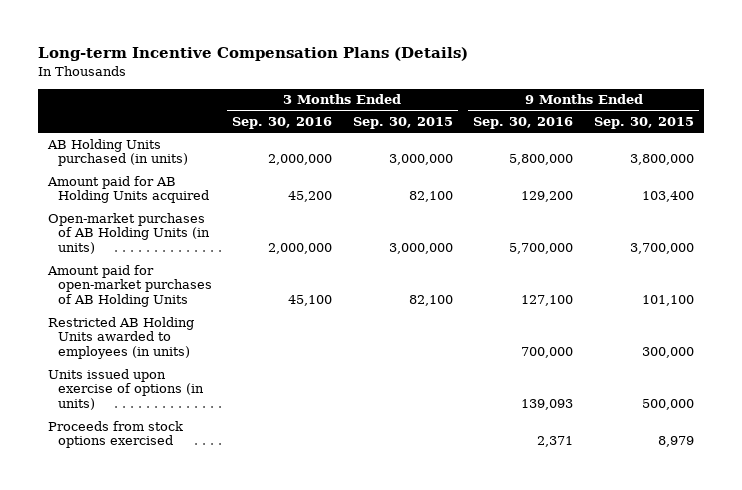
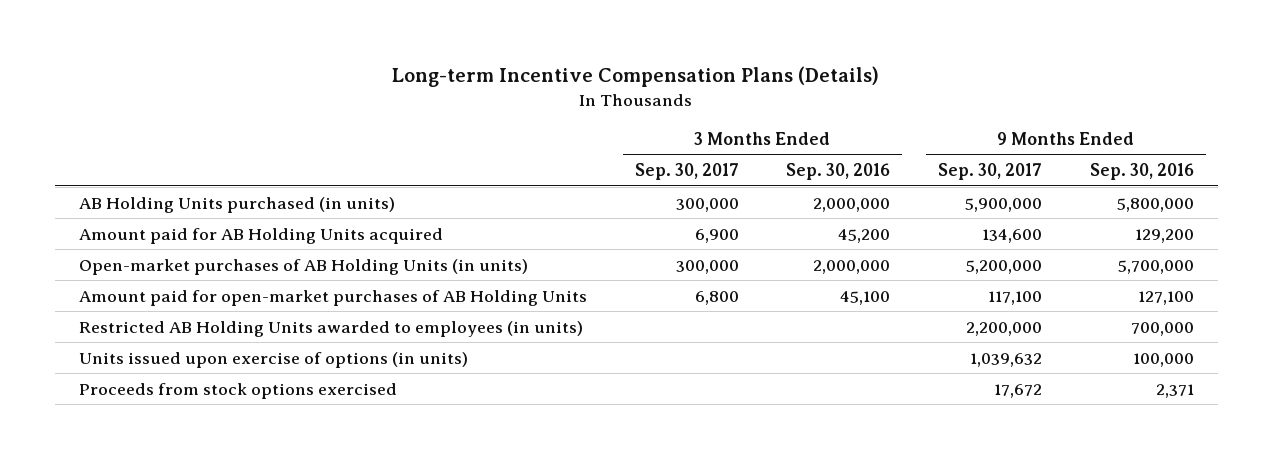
- | 3 Months Ended Sep. 30, 2016 | 3 Months Ended Sep. 30, 2015 | 9 Months Ended Sep. 30, 2016 | 9 Months Ended Sep. 30, 2015
+ | 3 Months Ended Sep. 30, 2017 | 3 Months Ended Sep. 30, 2016 | 9 Months Ended Sep. 30, 2017 | 9 Months Ended Sep. 30, 2016
- Units issued upon exercise of options (in units) | | | 139,093 | 500,000
+ Units issued upon exercise of options (in units) | | | 1,039,632 | 100,000

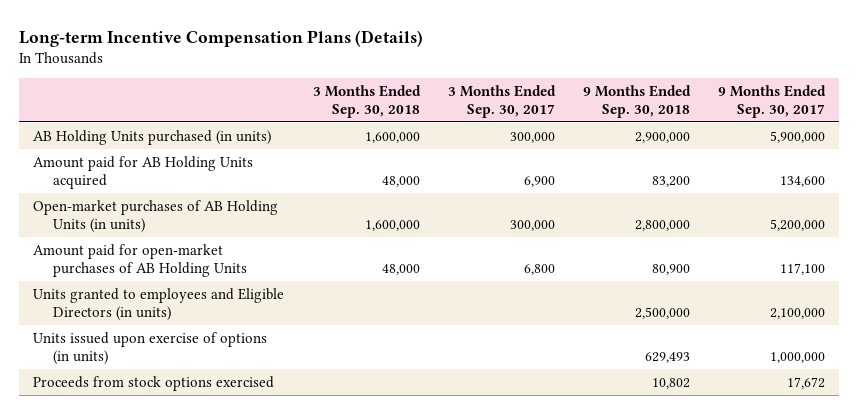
- | 3 Months Ended Sep. 30, 2017 | 3 Months Ended Sep. 30, 2016 | 9 Months Ended Sep. 30, 2017 | 9 Months Ended Sep. 30, 2016
+ | 3 Months Ended Sep. 30, 2018 | 3 Months Ended Sep. 30, 2017 | 9 Months Ended Sep. 30, 2018 | 9 Months Ended Sep. 30, 2017
- Restricted AB Holding Units awarded to employees (in units) | | | 2,200,000 | 700,000
- Units issued upon exercise of options (in units) | | | 1,039,632 | 100,000
+ Units granted to employees and Eligible Directors (in units) | | | 2,500,000 | 2,100,000
+ Units issued upon exercise of options (in units) | | | 629,493 | 1,000,000

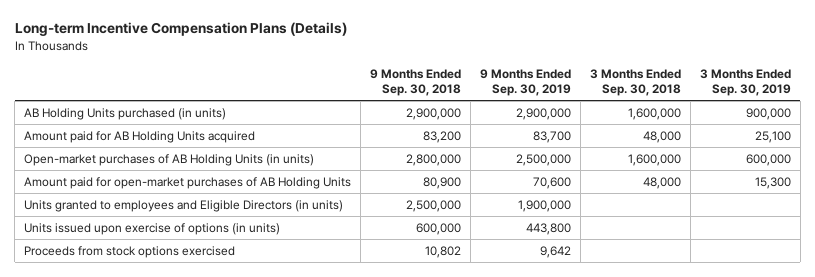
- | 3 Months Ended Sep. 30, 2018 | 3 Months Ended Sep. 30, 2017 | 9 Months Ended Sep. 30, 2018 | 9 Months Ended Sep. 30, 2017
+ | 9 Months Ended Sep. 30, 2018 | 9 Months Ended Sep. 30, 2019 | 3 Months Ended Sep. 30, 2018 | 3 Months Ended Sep. 30, 2019
- Units issued upon exercise of options (in units) | | | 629,493 | 1,000,000
+ Units issued upon exercise of options (in units) | 600,000 | 443,800 | |

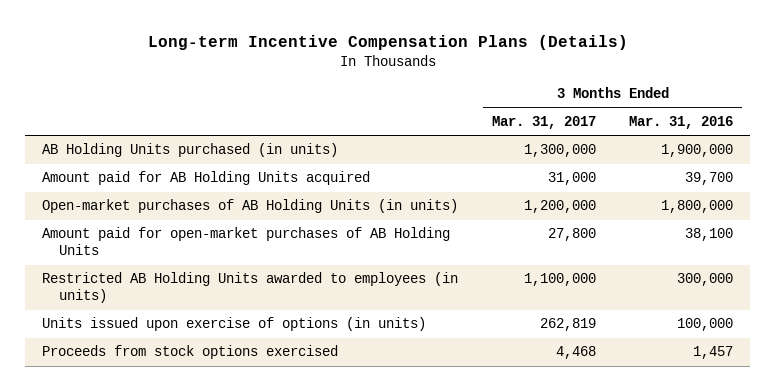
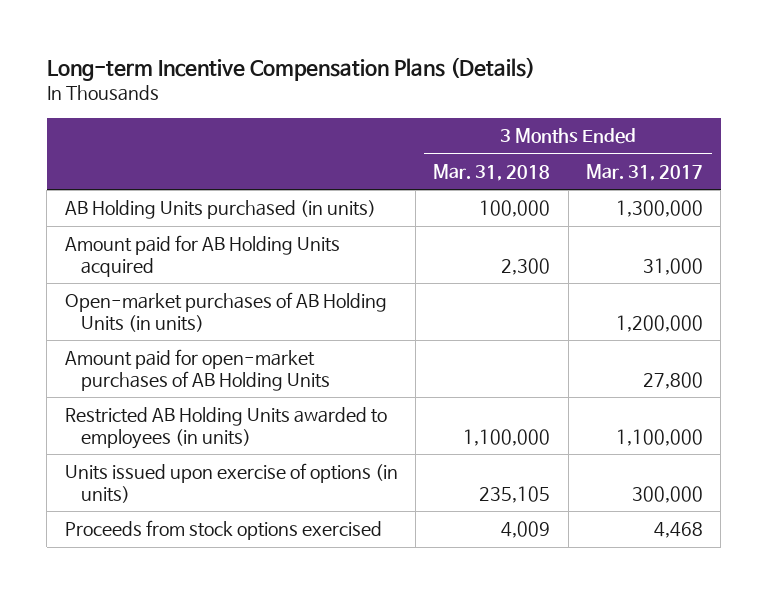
- | 3 Months Ended Mar. 31, 2017 | 3 Months Ended Mar. 31, 2016
+ | 3 Months Ended Mar. 31, 2018 | 3 Months Ended Mar. 31, 2017
- Units issued upon exercise of options (in units) | 262,819 | 100,000
+ Units issued upon exercise of options (in units) | 235,105 | 300,000

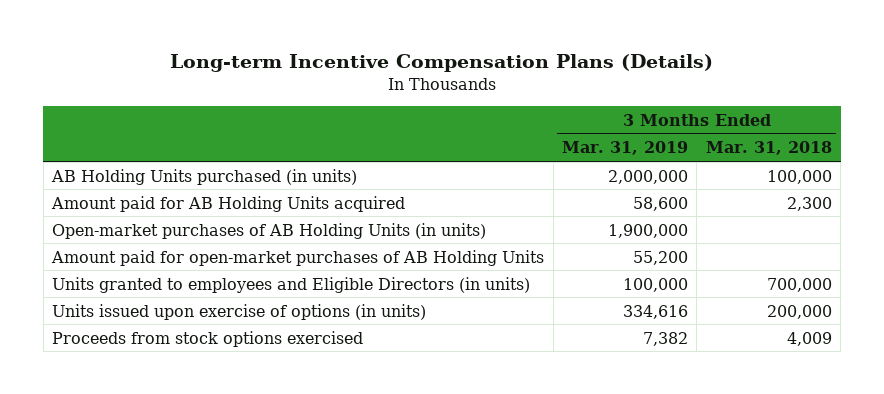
- | 3 Months Ended Mar. 31, 2018 | 3 Months Ended Mar. 31, 2017
+ | 3 Months Ended Mar. 31, 2019 | 3 Months Ended Mar. 31, 2018
- Restricted AB Holding Units awarded to employees (in units) | 1,100,000 | 1,100,000
- Units issued upon exercise of options (in units) | 235,105 | 300,000
+ Units granted to employees and Eligible Directors (in units) | 100,000 | 700,000
+ Units issued upon exercise of options (in units) | 334,616 | 200,000

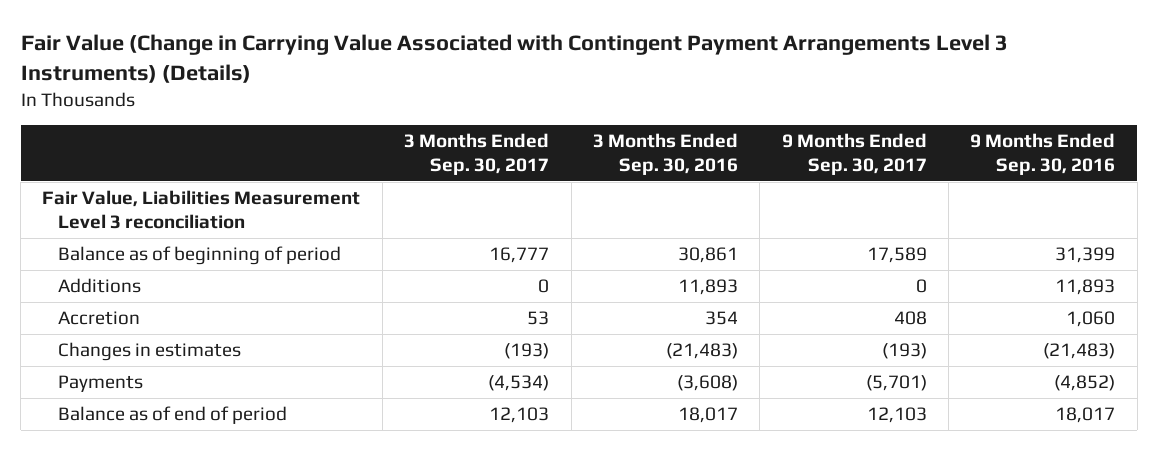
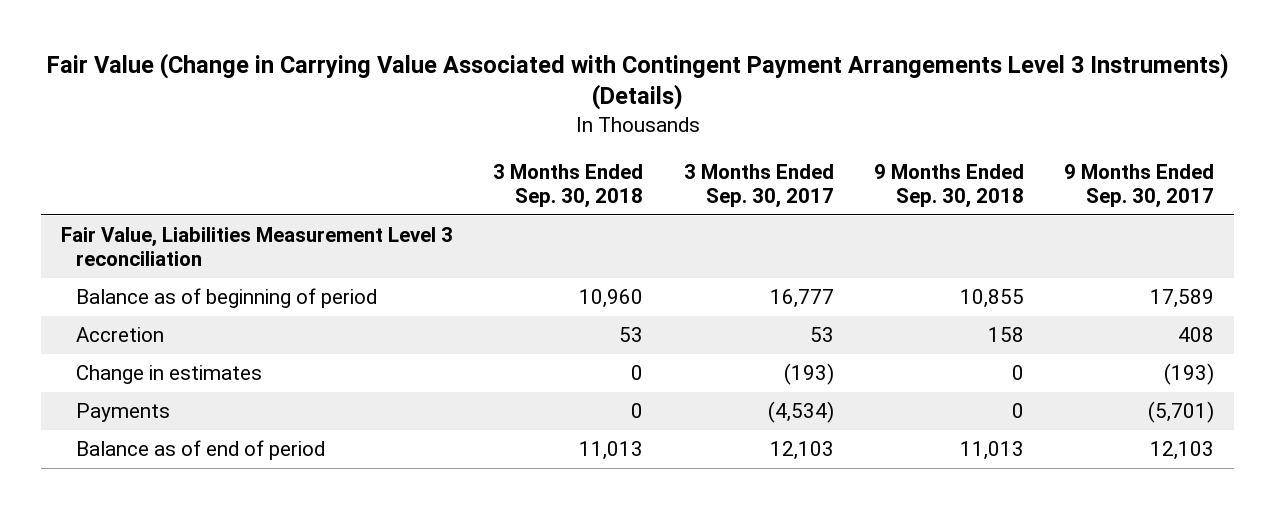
- | 3 Months Ended Sep. 30, 2017 | 3 Months Ended Sep. 30, 2016 | 9 Months Ended Sep. 30, 2017 | 9 Months Ended Sep. 30, 2016
+ | 3 Months Ended Sep. 30, 2018 | 3 Months Ended Sep. 30, 2017 | 9 Months Ended Sep. 30, 2018 | 9 Months Ended Sep. 30, 2017
- Additions | 0 | 11,893 | 0 | 11,893
- Changes in estimates | (193) | (21,483) | (193) | (21,483)
+ Change in estimates | 0 | (193) | 0 | (193)

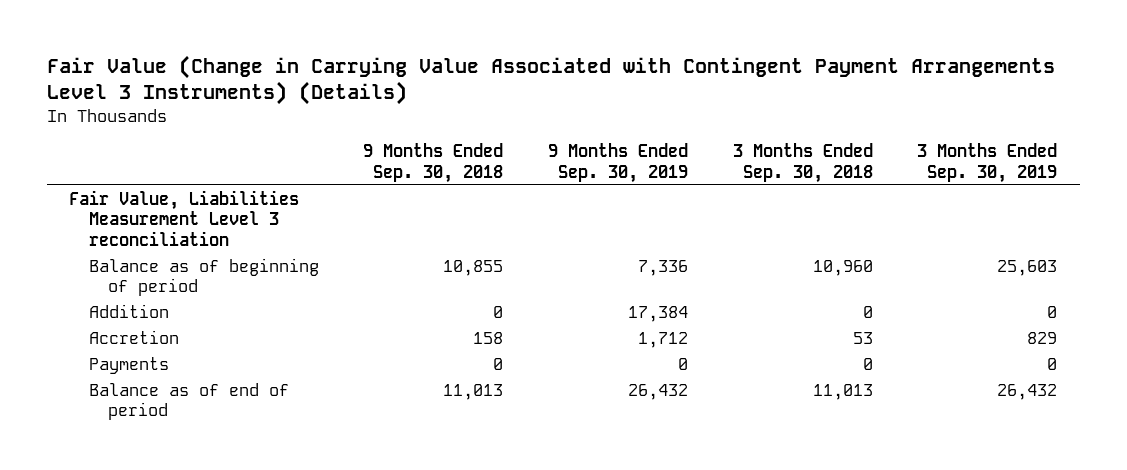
- | 3 Months Ended Sep. 30, 2018 | 3 Months Ended Sep. 30, 2017 | 9 Months Ended Sep. 30, 2018 | 9 Months Ended Sep. 30, 2017
+ | 9 Months Ended Sep. 30, 2018 | 9 Months Ended Sep. 30, 2019 | 3 Months Ended Sep. 30, 2018 | 3 Months Ended Sep. 30, 2019
+ Addition | 0 | 17,384 | 0 | 0
- Change in estimates | 0 | (193) | 0 | (193)

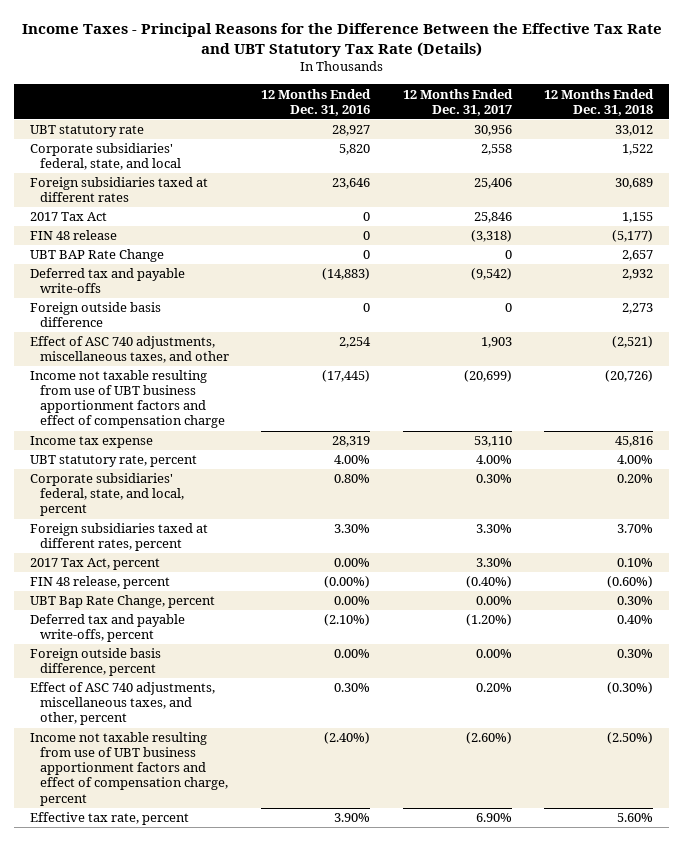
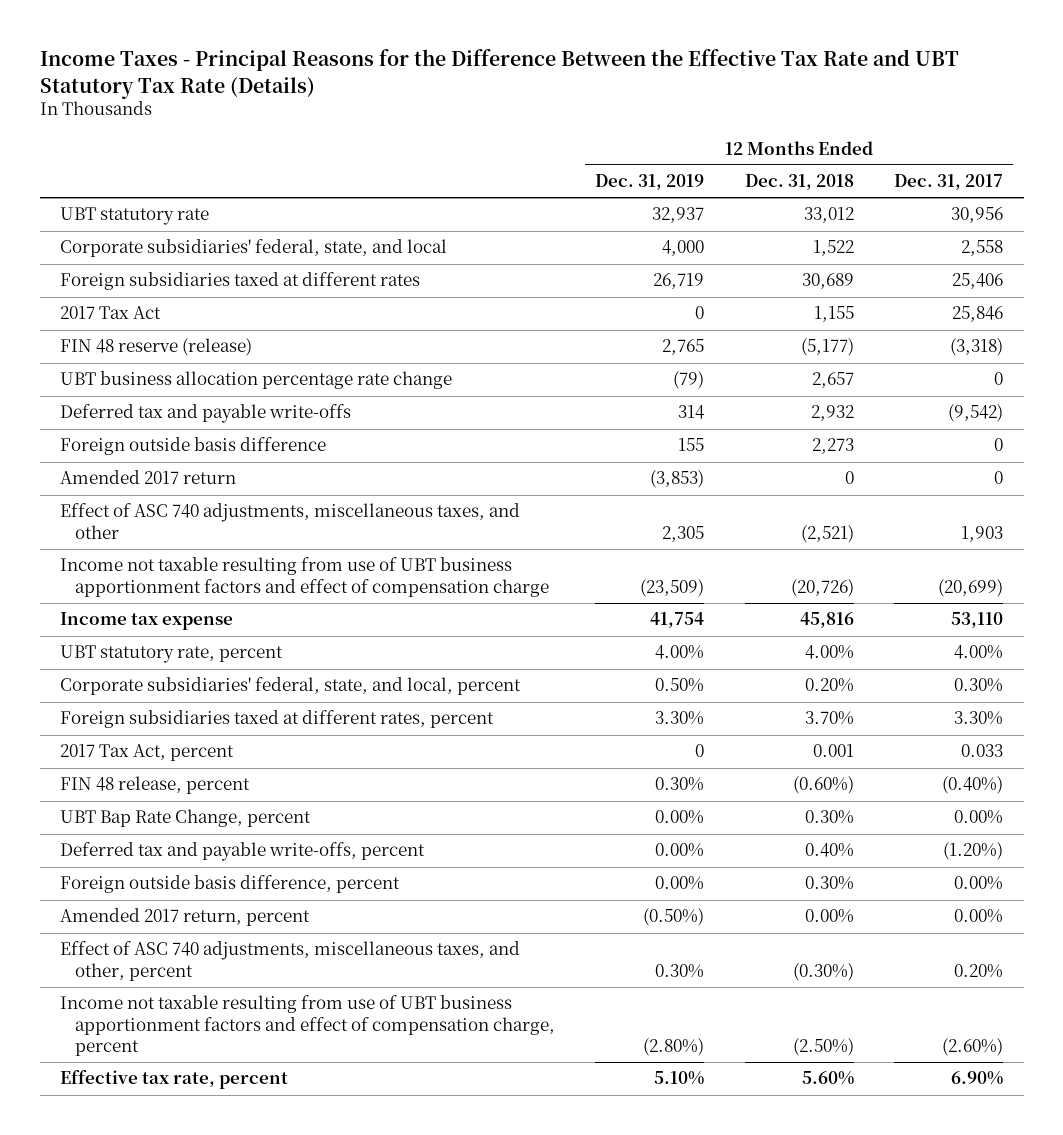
- | 12 Months Ended Dec. 31, 2016 | 12 Months Ended Dec. 31, 2017 | 12 Months Ended Dec. 31, 2018
+ | 12 Months Ended Dec. 31, 2019 | 12 Months Ended Dec. 31, 2018 | 12 Months Ended Dec. 31, 2017
- FIN 48 release | 0 | (3,318) | (5,177)
- UBT BAP Rate Change | 0 | 0 | 2,657
+ FIN 48 reserve (release) | 2,765 | (5,177) | (3,318)
+ UBT business allocation percentage rate change | (79) | 2,657 | 0
+ Amended 2017 return | (3,853) | 0 | 0
- 2017 Tax Act, percent | 0.00% | 3.30% | 0.10%
+ 2017 Tax Act, percent | 0 | 0.001 | 0.033
+ Amended 2017 return, percent | (0.50%) | 0.00% | 0.00%

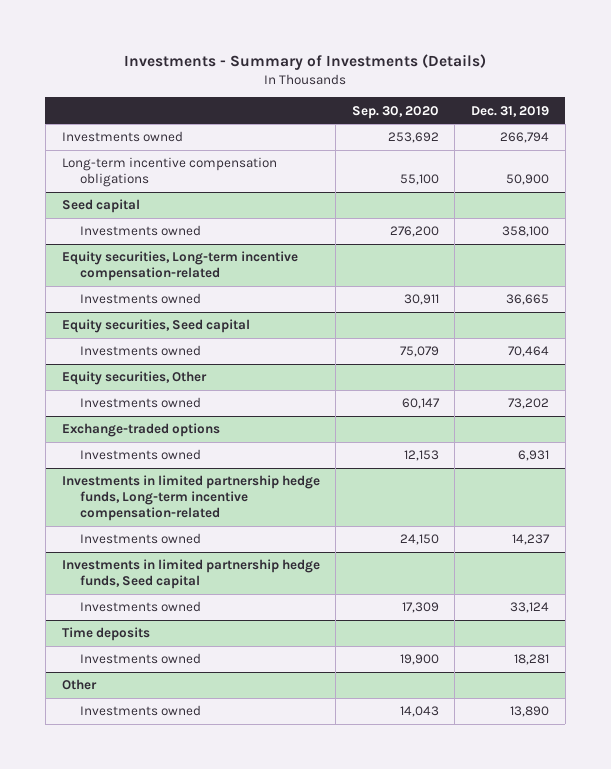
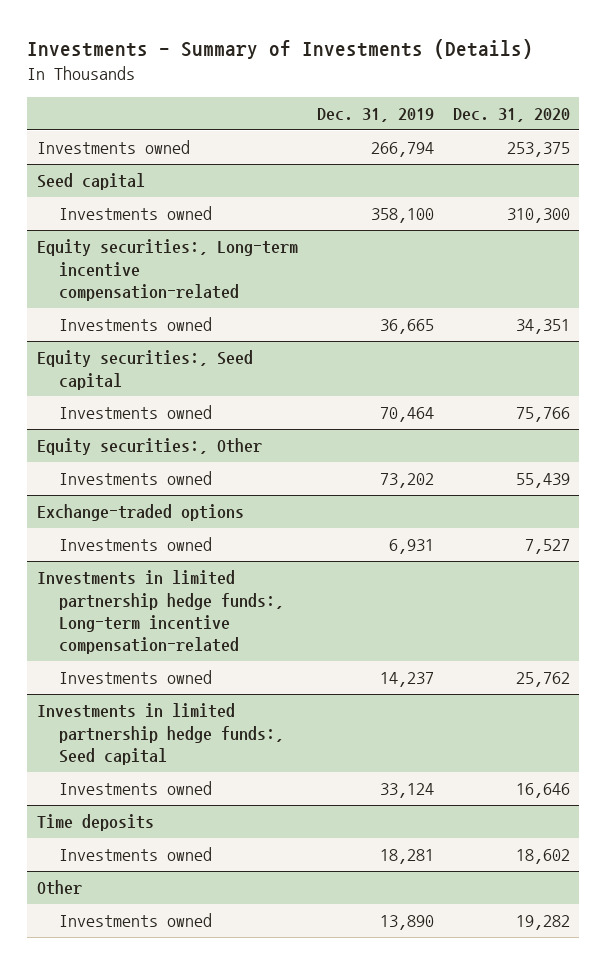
- | Sep. 30, 2020 | Dec. 31, 2019
+ | Dec. 31, 2019 | Dec. 31, 2020
- Long-term incentive compensation obligations | 55,100 | 50,900
- Equity securities, Long-term incentive compensation-related
+ Equity securities:, Long-term incentive compensation-related
- Equity securities, Seed capital
+ Equity securities:, Seed capital
- Equity securities, Other
+ Equity securities:, Other
- Investments in limited partnership hedge funds, Long-term incentive compensation-related
+ Investments in limited partnership hedge funds:, Long-term incentive compensation-related
- Investments in limited partnership hedge funds, Seed capital
+ Investments in limited partnership hedge funds:, Seed capital

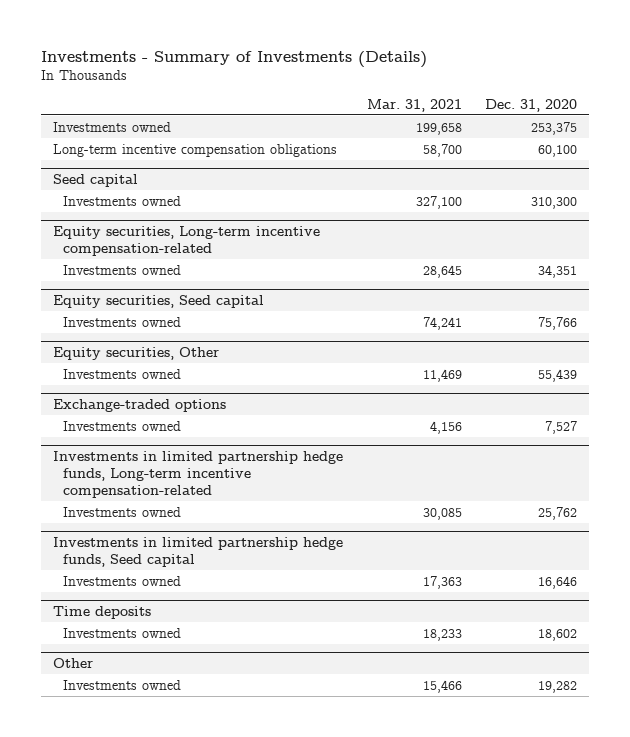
- | Dec. 31, 2019 | Dec. 31, 2020
+ | Mar. 31, 2021 | Dec. 31, 2020
+ Long-term incentive compensation obligations | 58,700 | 60,100
- Equity securities:, Long-term incentive compensation-related
+ Equity securities, Long-term incentive compensation-related
- Equity securities:, Seed capital
+ Equity securities, Seed capital
- Equity securities:, Other
+ Equity securities, Other
- Investments in limited partnership hedge funds:, Long-term incentive compensation-related
+ Investments in limited partnership hedge funds, Long-term incentive compensation-related
- Investments in limited partnership hedge funds:, Seed capital
+ Investments in limited partnership hedge funds, Seed capital

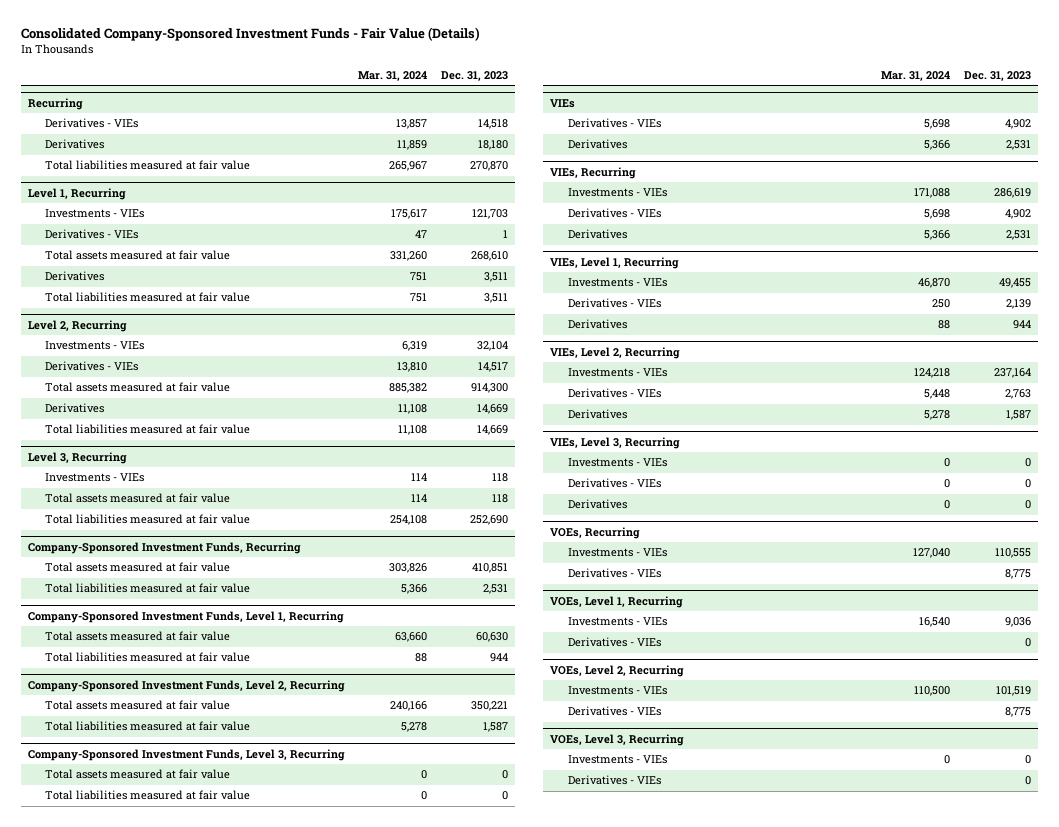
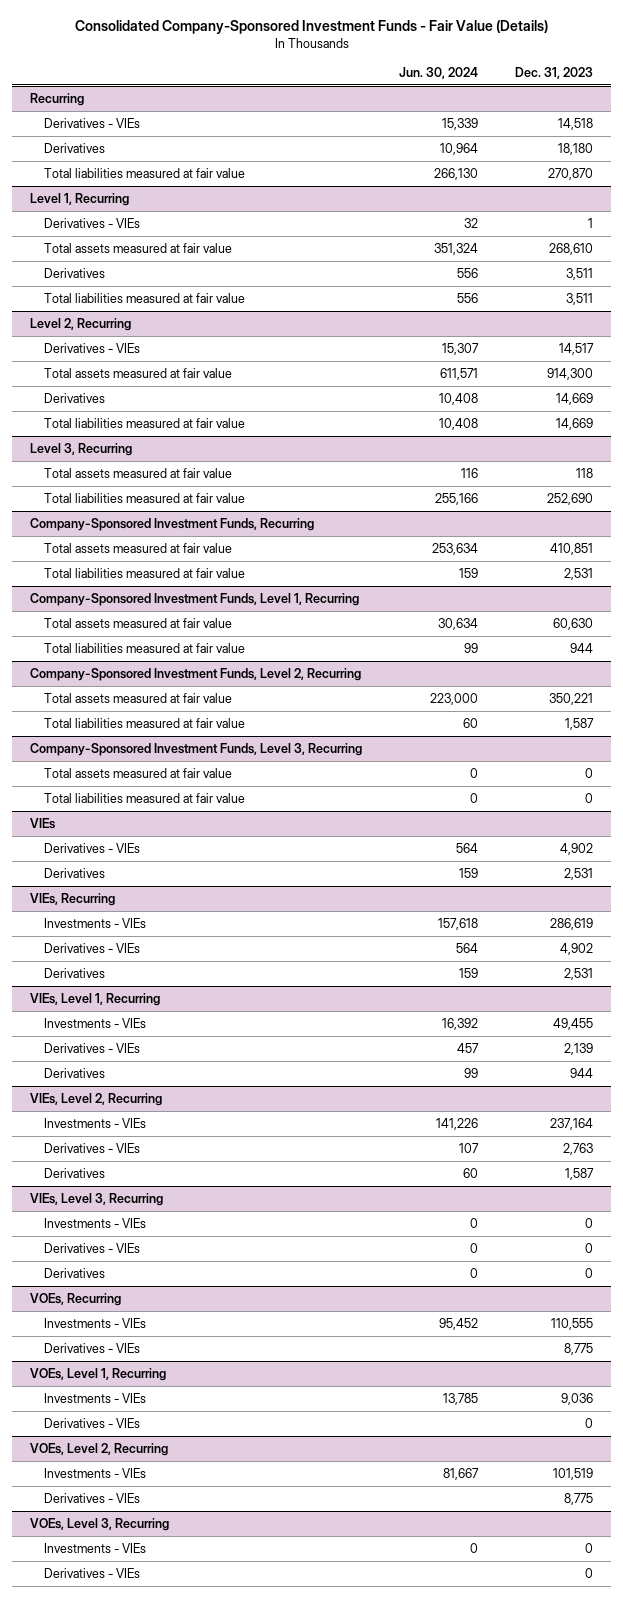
- | Mar. 31, 2024 | Dec. 31, 2023
+ | Jun. 30, 2024 | Dec. 31, 2023
@ Level 1, Recurring
- Investments - VIEs | 175,617 | 121,703
@ Level 2, Recurring
- Investments - VIEs | 6,319 | 32,104
@ Level 3, Recurring
- Investments - VIEs | 114 | 118

